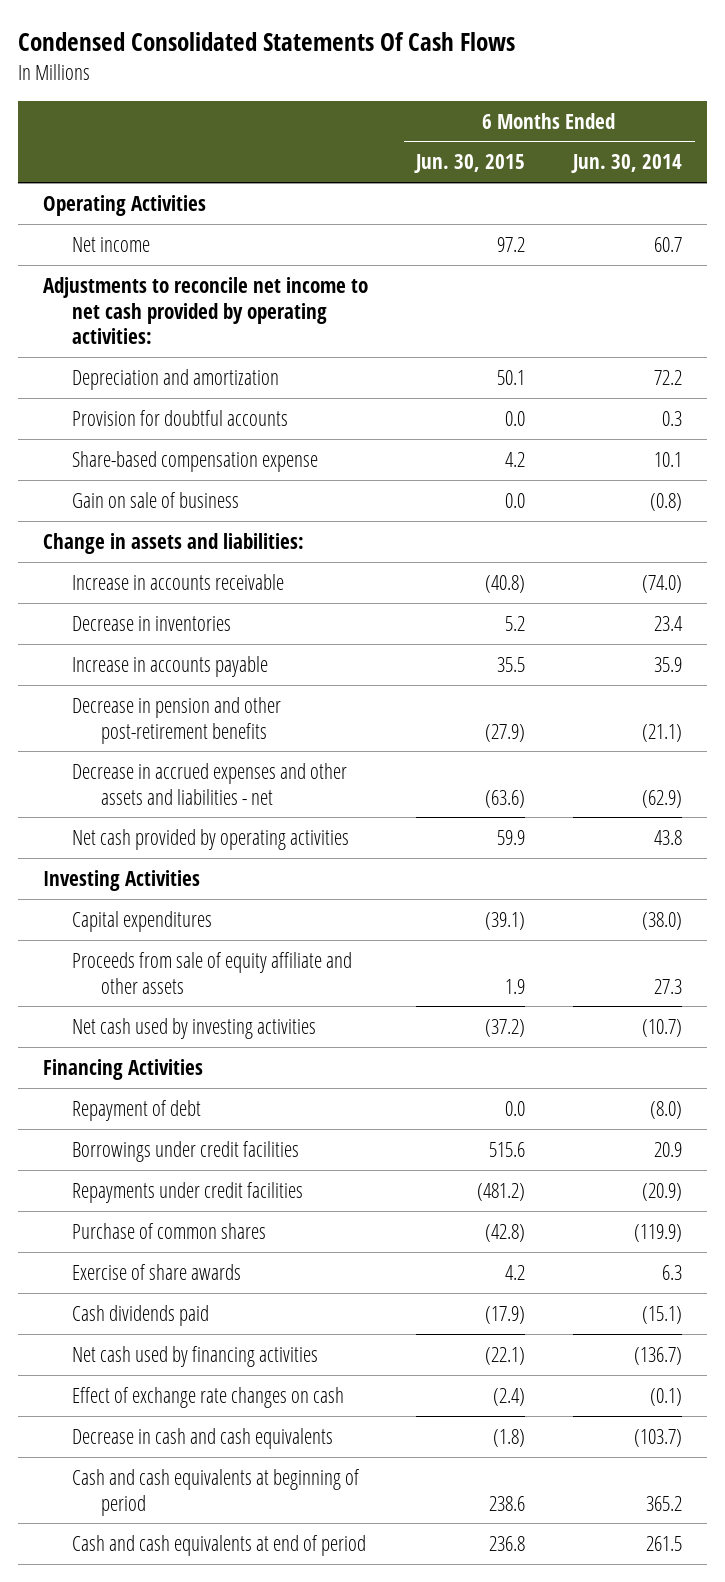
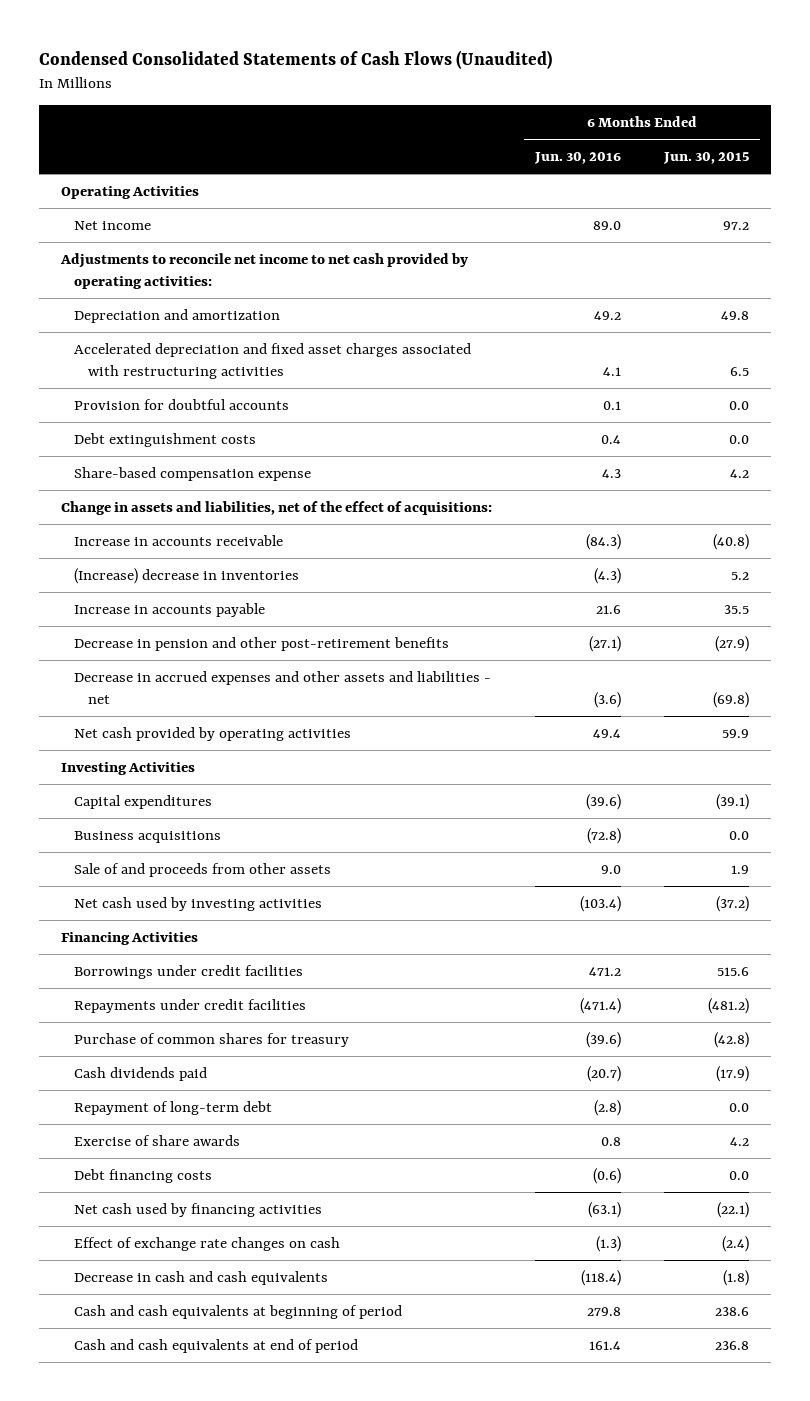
- Condensed Consolidated Statements Of Cash Flows
+ Condensed Consolidated Statements of Cash Flows (Unaudited)
- | 6 Months Ended Jun. 30, 2015 | 6 Months Ended Jun. 30, 2014
+ | 6 Months Ended Jun. 30, 2016 | 6 Months Ended Jun. 30, 2015
- Depreciation and amortization | 50.1 | 72.2
+ Depreciation and amortization | 49.2 | 49.8
+ Accelerated depreciation and fixed asset charges associated with restructuring activities | 4.1 | 6.5
+ Debt extinguishment costs | 0.4 | 0.0
- Gain on sale of business | 0.0 | (0.8)
- Change in assets and liabilities:
+ Change in assets and liabilities, net of the effect of acquisitions:
- Decrease in inventories | 5.2 | 23.4
+ (Increase) decrease in inventories | (4.3) | 5.2
- Decrease in accrued expenses and other assets and liabilities - net | (63.6) | (62.9)
+ Decrease in accrued expenses and other assets and liabilities - net | (3.6) | (69.8)
- Proceeds from sale of equity affiliate and other assets | 1.9 | 27.3
+ Business acquisitions | (72.8) | 0.0
+ Sale of and proceeds from other assets | 9.0 | 1.9
- Repayment of debt | 0.0 | (8.0)
- Purchase of common shares | (42.8) | (119.9)
+ Purchase of common shares for treasury | (39.6) | (42.8)
+ Repayment of long-term debt | (2.8) | 0.0
moved down: Exercise of share awards | 0.8 | 4.2
+ Debt financing costs | (0.6) | 0.0

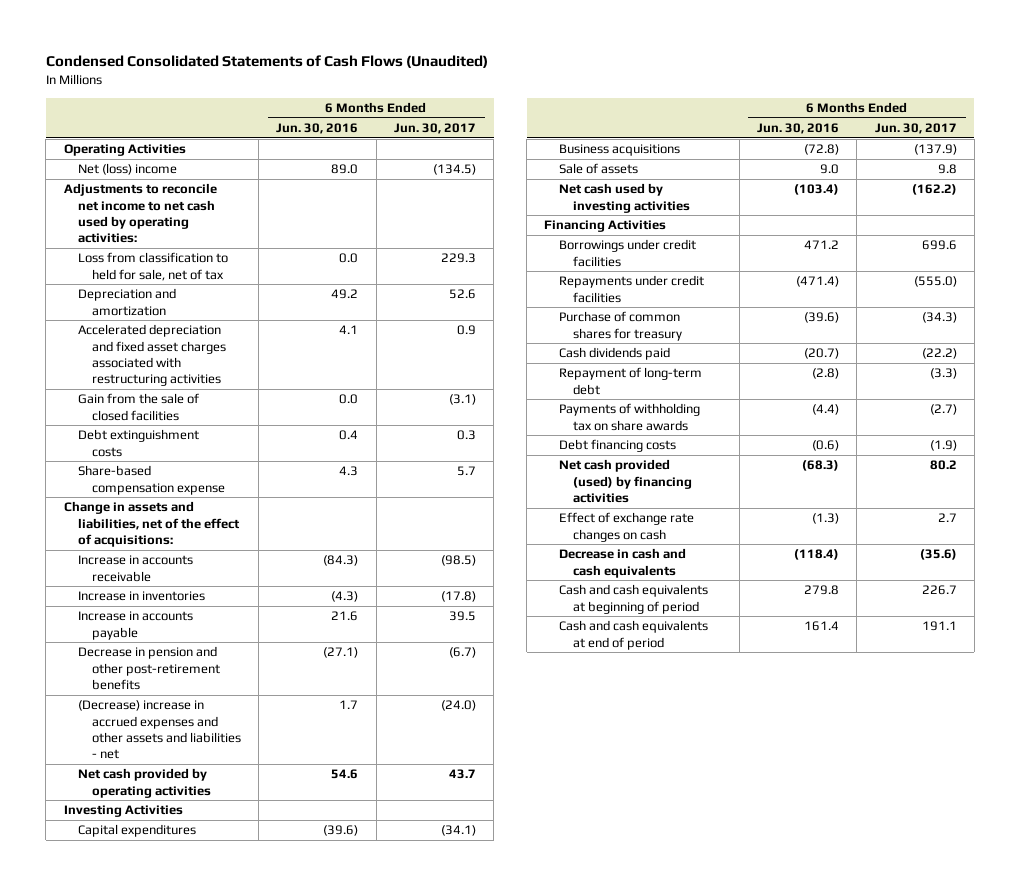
- | 6 Months Ended Jun. 30, 2016 | 6 Months Ended Jun. 30, 2015
+ | 6 Months Ended Jun. 30, 2016 | 6 Months Ended Jun. 30, 2017
- Net income | 89.0 | 97.2
- Adjustments to reconcile net income to net cash provided by operating activities:
+ Net (loss) income | 89.0 | (134.5)
+ Adjustments to reconcile net income to net cash used by operating activities:
+ Loss from classification to held for sale, net of tax | 0.0 | 229.3
- Provision for doubtful accounts | 0.1 | 0.0
+ Gain from the sale of closed facilities | 0.0 | (3.1)
- (Increase) decrease in inventories | (4.3) | 5.2
+ Increase in inventories | (4.3) | (17.8)
- Decrease in accrued expenses and other assets and liabilities - net | (3.6) | (69.8)
- Net cash provided by operating activities | 49.4 | 59.9
+ (Decrease) increase in accrued expenses and other assets and liabilities - net | 1.7 | (24.0)
+ Net cash provided by operating activities | 54.6 | 43.7
- Sale of and proceeds from other assets | 9.0 | 1.9
+ Sale of assets | 9.0 | 9.8
- Exercise of share awards | 0.8 | 4.2
+ Payments of withholding tax on share awards | (4.4) | (2.7)
- Net cash used by financing activities | (63.1) | (22.1)
+ Net cash provided (used) by financing activities | (68.3) | 80.2

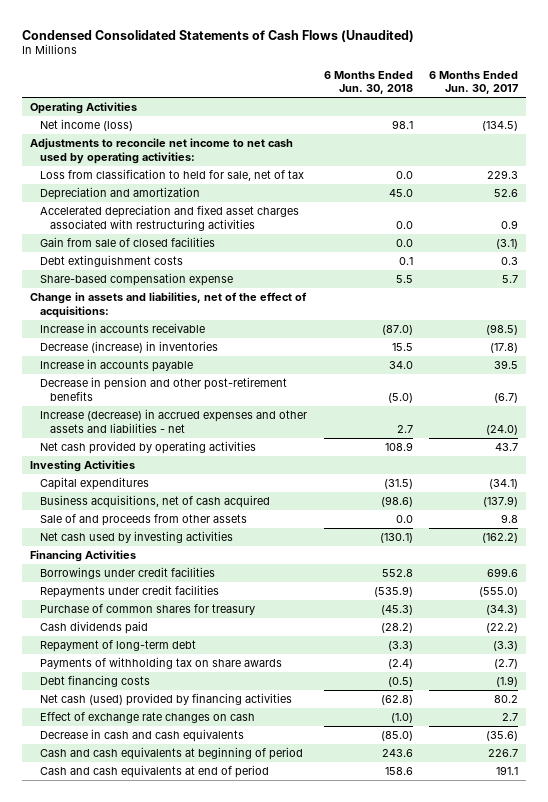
- | 6 Months Ended Jun. 30, 2016 | 6 Months Ended Jun. 30, 2017
+ | 6 Months Ended Jun. 30, 2018 | 6 Months Ended Jun. 30, 2017
- Net (loss) income | 89.0 | (134.5)
+ Net income (loss) | 98.1 | (134.5)
- Gain from the sale of closed facilities | 0.0 | (3.1)
+ Gain from sale of closed facilities | 0.0 | (3.1)
- Increase in inventories | (4.3) | (17.8)
+ Decrease (increase) in inventories | 15.5 | (17.8)
- (Decrease) increase in accrued expenses and other assets and liabilities - net | 1.7 | (24.0)
+ Increase (decrease) in accrued expenses and other assets and liabilities - net | 2.7 | (24.0)
- Business acquisitions | (72.8) | (137.9)
- Sale of assets | 9.0 | 9.8
+ Business acquisitions, net of cash acquired | (98.6) | (137.9)
+ Sale of and proceeds from other assets | 0.0 | 9.8
- Net cash provided (used) by financing activities | (68.3) | 80.2
+ Net cash (used) provided by financing activities | (62.8) | 80.2

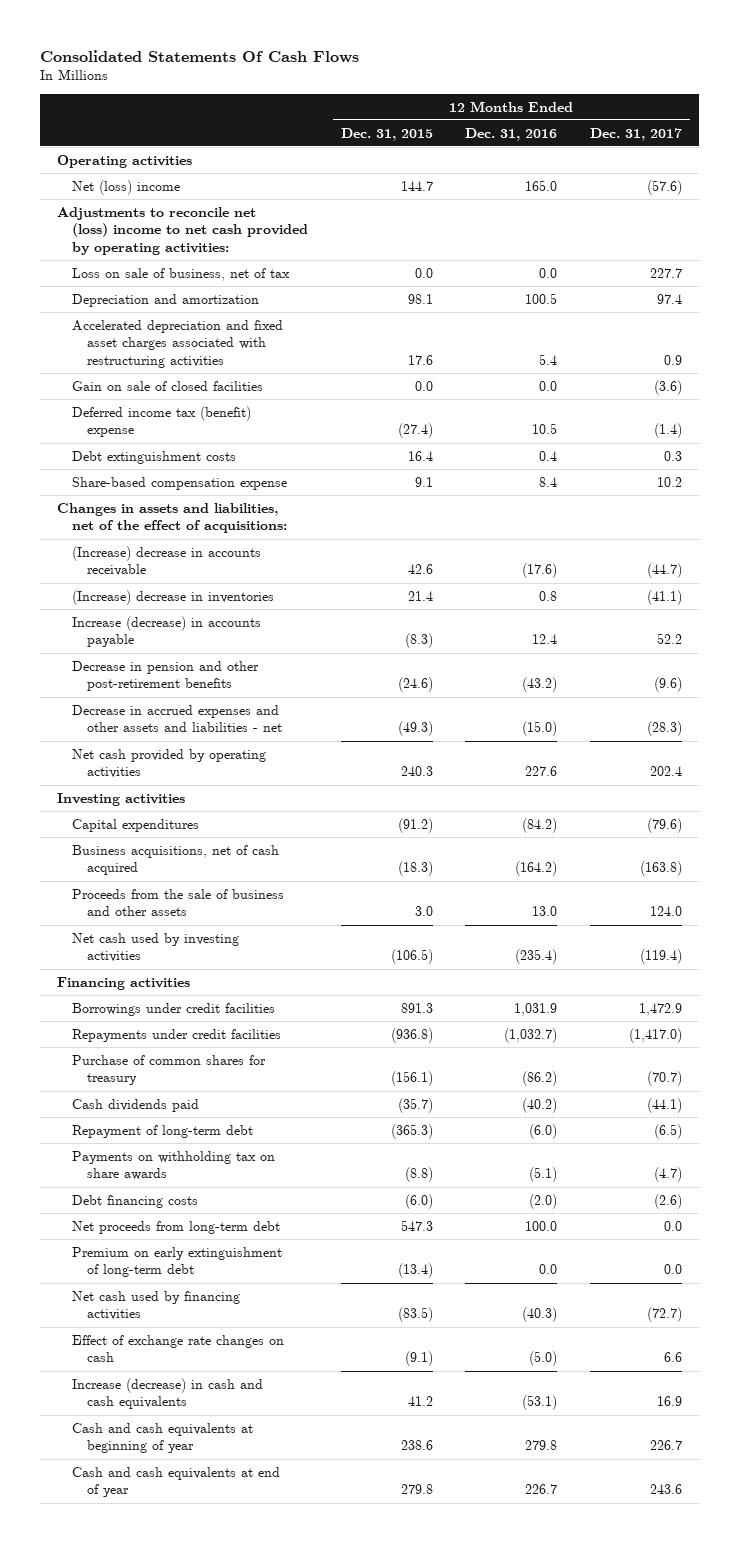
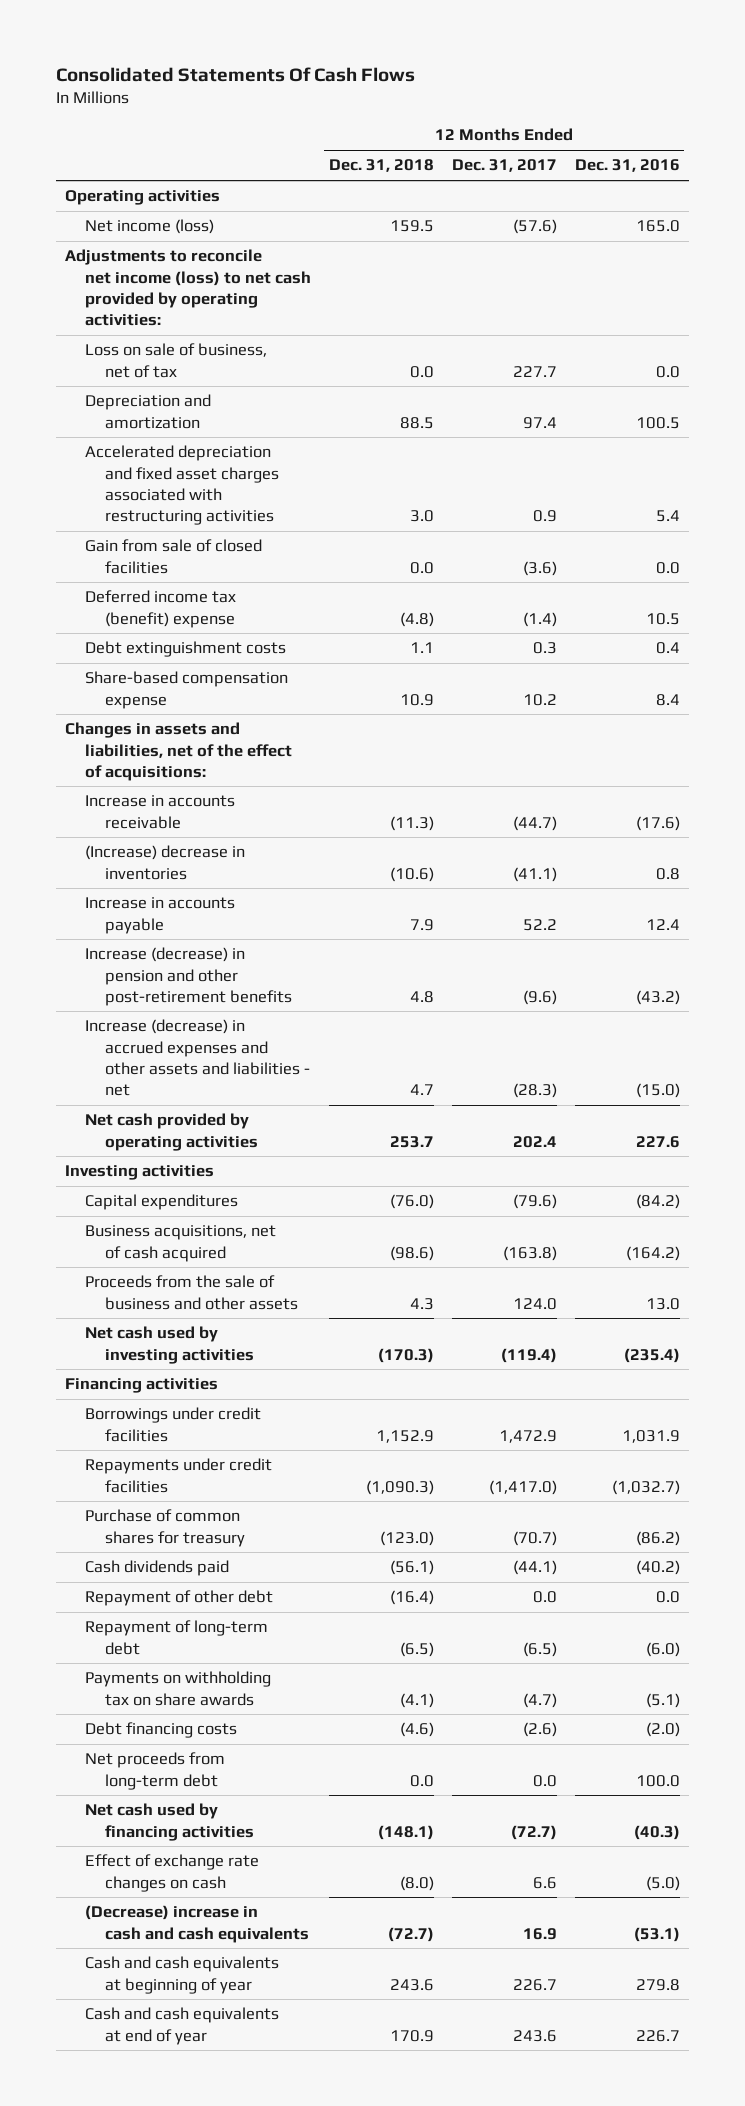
- | 12 Months Ended Dec. 31, 2015 | 12 Months Ended Dec. 31, 2016 | 12 Months Ended Dec. 31, 2017
+ | 12 Months Ended Dec. 31, 2018 | 12 Months Ended Dec. 31, 2017 | 12 Months Ended Dec. 31, 2016
- Net (loss) income | 144.7 | 165.0 | (57.6)
- Adjustments to reconcile net (loss) income to net cash provided by operating activities:
+ Net income (loss) | 159.5 | (57.6) | 165.0
+ Adjustments to reconcile net income (loss) to net cash provided by operating activities:
- Gain on sale of closed facilities | 0.0 | 0.0 | (3.6)
+ Gain from sale of closed facilities | 0.0 | (3.6) | 0.0
- (Increase) decrease in accounts receivable | 42.6 | (17.6) | (44.7)
+ Increase in accounts receivable | (11.3) | (44.7) | (17.6)
- Increase (decrease) in accounts payable | (8.3) | 12.4 | 52.2
- Decrease in pension and other post-retirement benefits | (24.6) | (43.2) | (9.6)
- Decrease in accrued expenses and other assets and liabilities - net | (49.3) | (15.0) | (28.3)
+ Increase in accounts payable | 7.9 | 52.2 | 12.4
+ Increase (decrease) in pension and other post-retirement benefits | 4.8 | (9.6) | (43.2)
+ Increase (decrease) in accrued expenses and other assets and liabilities - net | 4.7 | (28.3) | (15.0)
+ Repayment of other debt | (16.4) | 0.0 | 0.0
- Premium on early extinguishment of long-term debt | (13.4) | 0.0 | 0.0
- Increase (decrease) in cash and cash equivalents | 41.2 | (53.1) | 16.9
+ (Decrease) increase in cash and cash equivalents | (72.7) | 16.9 | (53.1)

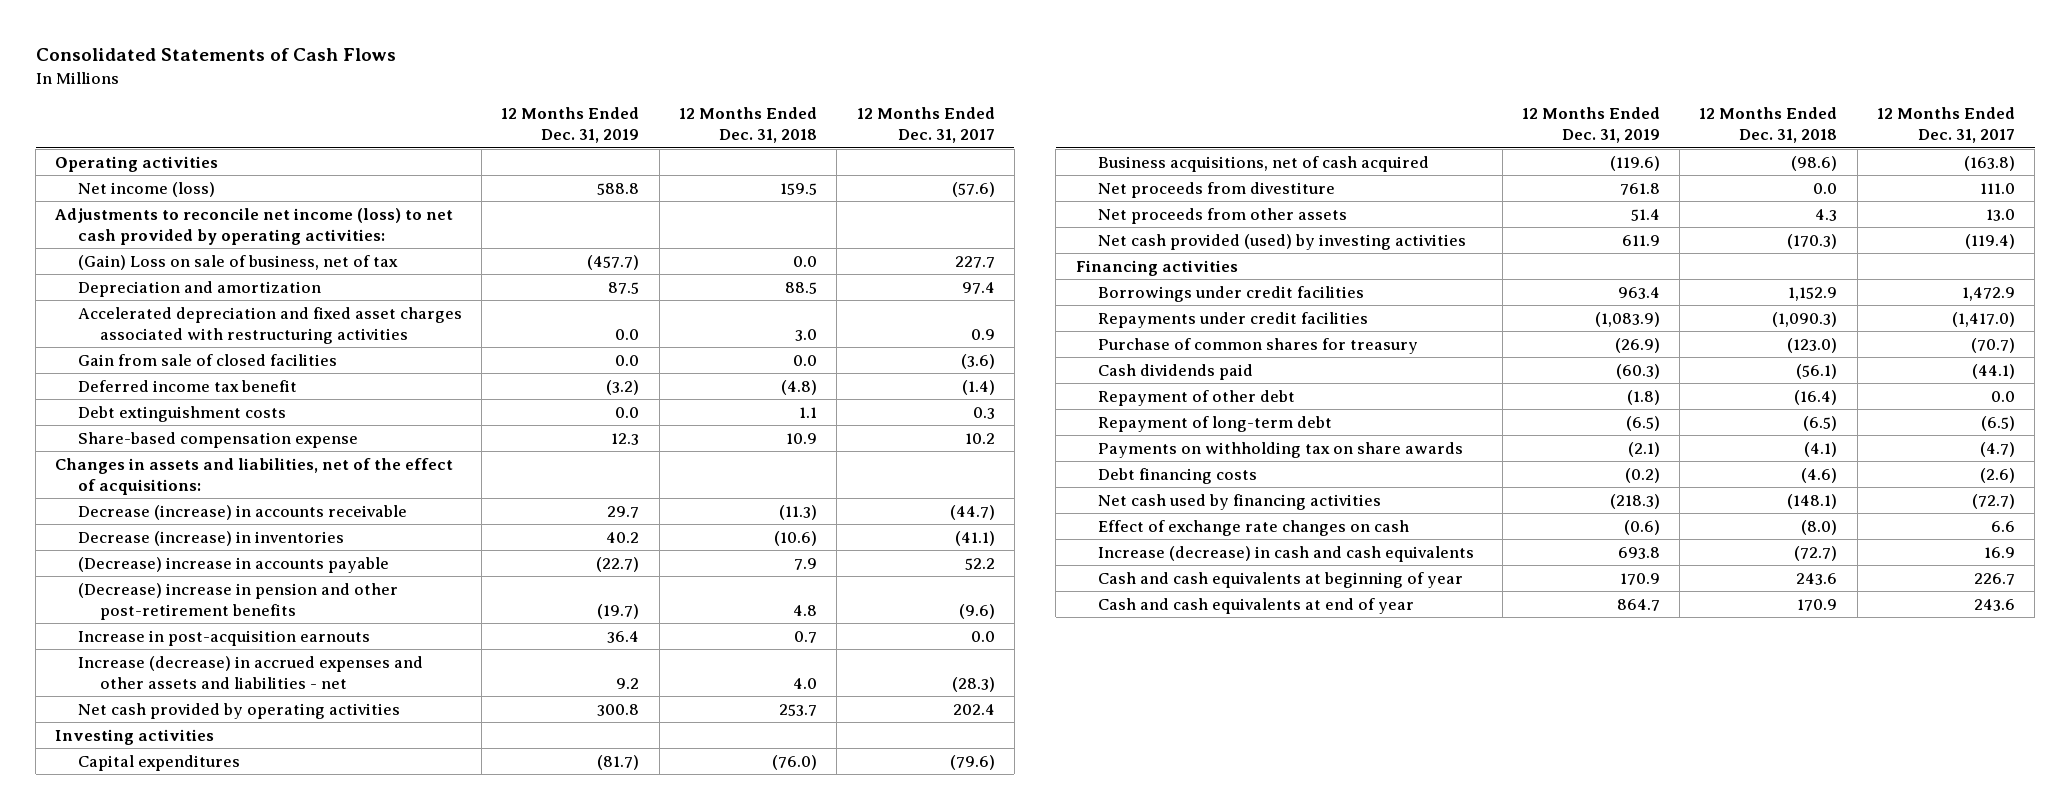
- Consolidated Statements Of Cash Flows
+ Consolidated Statements of Cash Flows
- | 12 Months Ended Dec. 31, 2018 | 12 Months Ended Dec. 31, 2017 | 12 Months Ended Dec. 31, 2016
+ | 12 Months Ended Dec. 31, 2019 | 12 Months Ended Dec. 31, 2018 | 12 Months Ended Dec. 31, 2017
- Loss on sale of business, net of tax | 0.0 | 227.7 | 0.0
+ (Gain) Loss on sale of business, net of tax | (457.7) | 0.0 | 227.7
- Deferred income tax (benefit) expense | (4.8) | (1.4) | 10.5
+ Deferred income tax benefit | (3.2) | (4.8) | (1.4)
- Increase in accounts receivable | (11.3) | (44.7) | (17.6)
- (Increase) decrease in inventories | (10.6) | (41.1) | 0.8
- Increase in accounts payable | 7.9 | 52.2 | 12.4
- Increase (decrease) in pension and other post-retirement benefits | 4.8 | (9.6) | (43.2)
- Increase (decrease) in accrued expenses and other assets and liabilities - net | 4.7 | (28.3) | (15.0)
+ Decrease (increase) in accounts receivable | 29.7 | (11.3) | (44.7)
+ Decrease (increase) in inventories | 40.2 | (10.6) | (41.1)
+ (Decrease) increase in accounts payable | (22.7) | 7.9 | 52.2
+ (Decrease) increase in pension and other post-retirement benefits | (19.7) | 4.8 | (9.6)
+ Increase in post-acquisition earnouts | 36.4 | 0.7 | 0.0
+ Increase (decrease) in accrued expenses and other assets and liabilities - net | 9.2 | 4.0 | (28.3)
- Proceeds from the sale of business and other assets | 4.3 | 124.0 | 13.0
- Net cash used by investing activities | (170.3) | (119.4) | (235.4)
+ Net proceeds from divestiture | 761.8 | 0.0 | 111.0
+ Net proceeds from other assets | 51.4 | 4.3 | 13.0
+ Net cash provided (used) by investing activities | 611.9 | (170.3) | (119.4)
- Net proceeds from long-term debt | 0.0 | 0.0 | 100.0
- (Decrease) increase in cash and cash equivalents | (72.7) | 16.9 | (53.1)
+ Increase (decrease) in cash and cash equivalents | 693.8 | (72.7) | 16.9

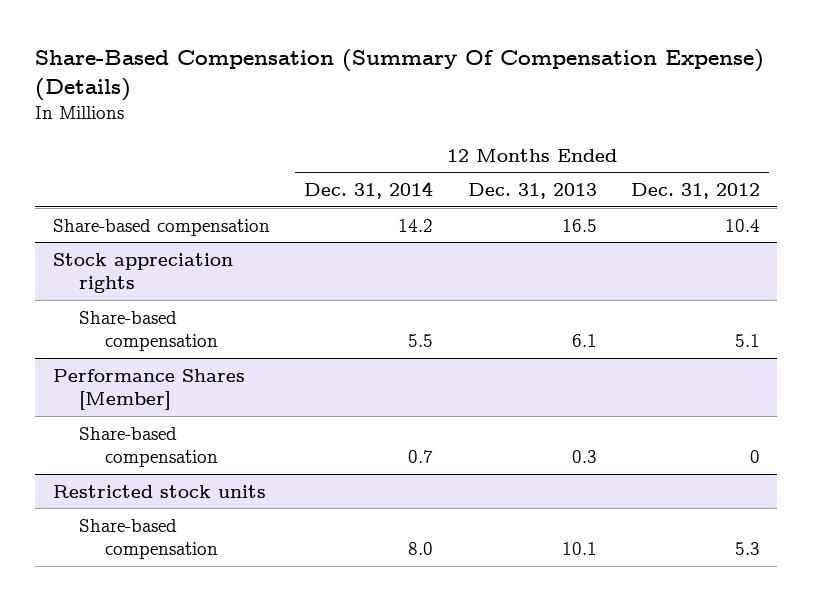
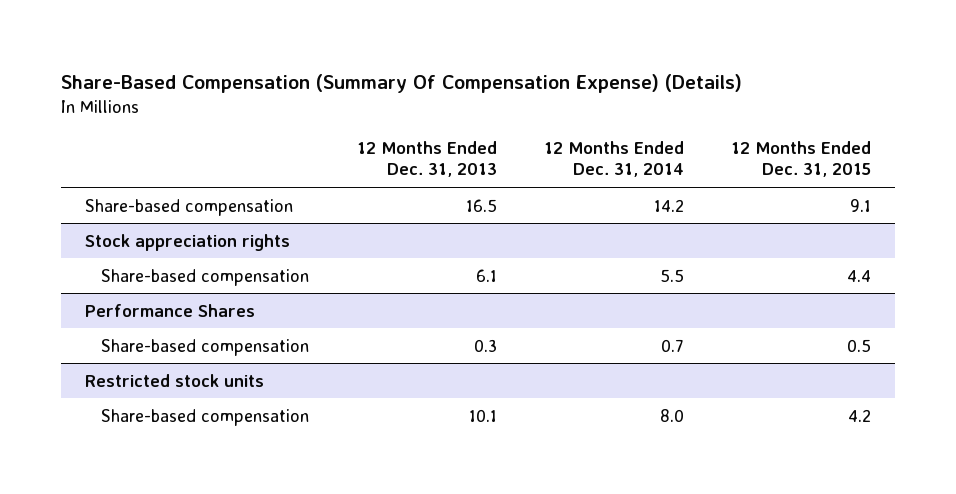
- | 12 Months Ended Dec. 31, 2014 | 12 Months Ended Dec. 31, 2013 | 12 Months Ended Dec. 31, 2012
+ | 12 Months Ended Dec. 31, 2013 | 12 Months Ended Dec. 31, 2014 | 12 Months Ended Dec. 31, 2015
- Performance Shares [Member]
+ Performance Shares

